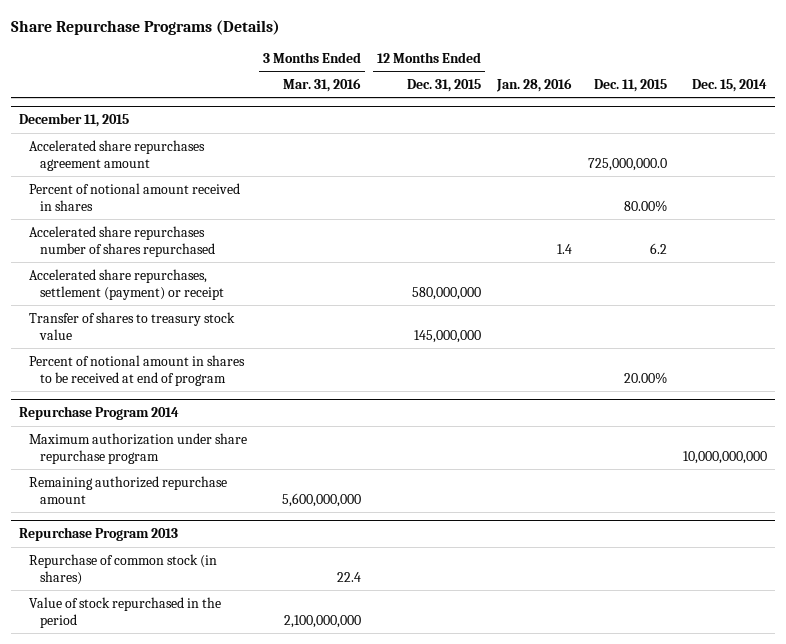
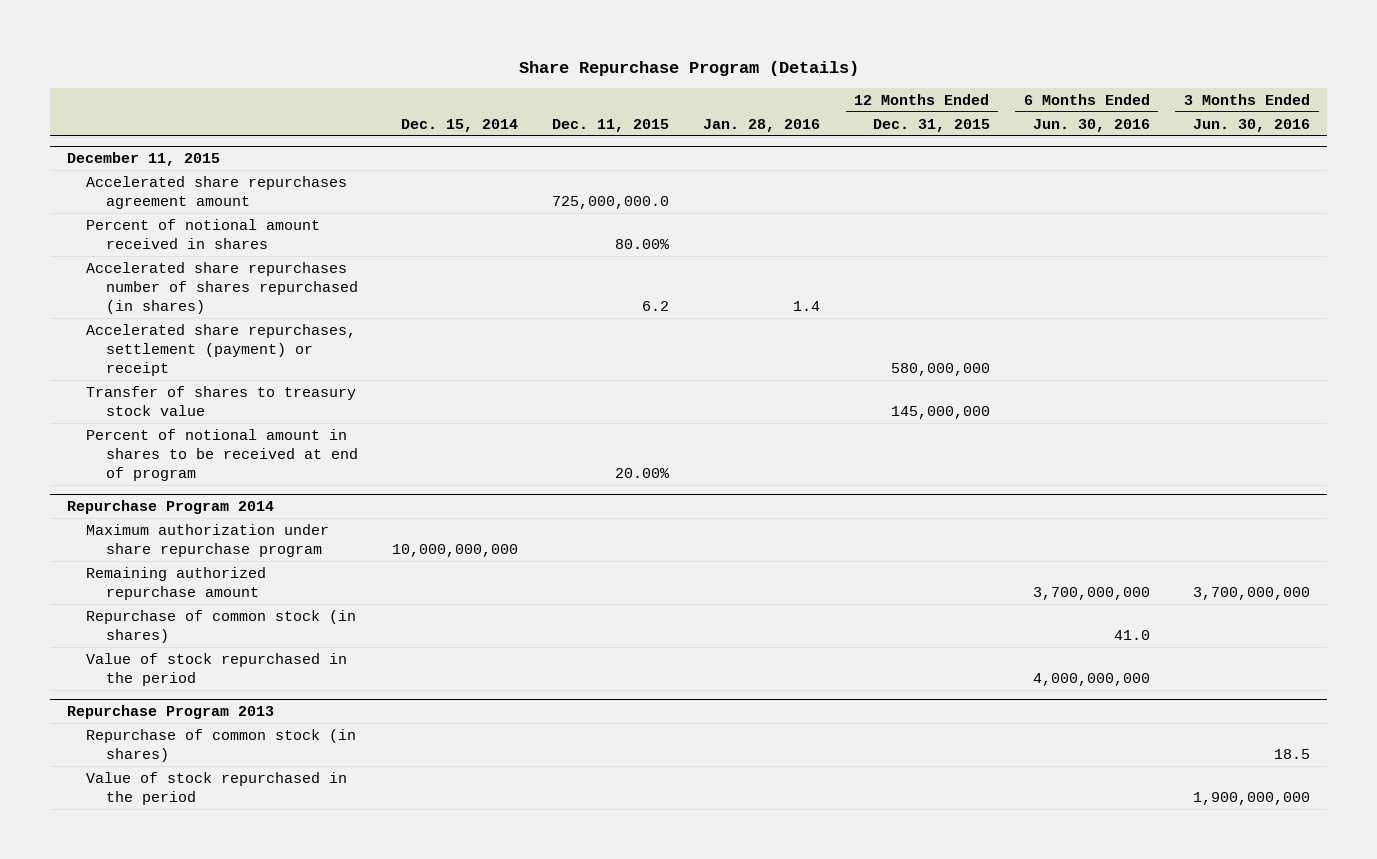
- Share Repurchase Programs (Details)
+ Share Repurchase Program (Details)
- | 3 Months Ended Mar. 31, 2016 | 12 Months Ended Dec. 31, 2015 | Jan. 28, 2016 | Dec. 11, 2015 | Dec. 15, 2014
+ | Dec. 15, 2014 | Dec. 11, 2015 | Jan. 28, 2016 | 12 Months Ended Dec. 31, 2015 | 6 Months Ended Jun. 30, 2016 | 3 Months Ended Jun. 30, 2016
@ December 11, 2015
- Accelerated share repurchases number of shares repurchased | | | 1.4 | 6.2 |
+ Accelerated share repurchases number of shares repurchased (in shares) | | 6.2 | 1.4 | | |
@ Repurchase Program 2014
+ Repurchase of common stock (in shares) | | | | | 41.0 |
+ Value of stock repurchased in the period | | | | | 4,000,000,000 |

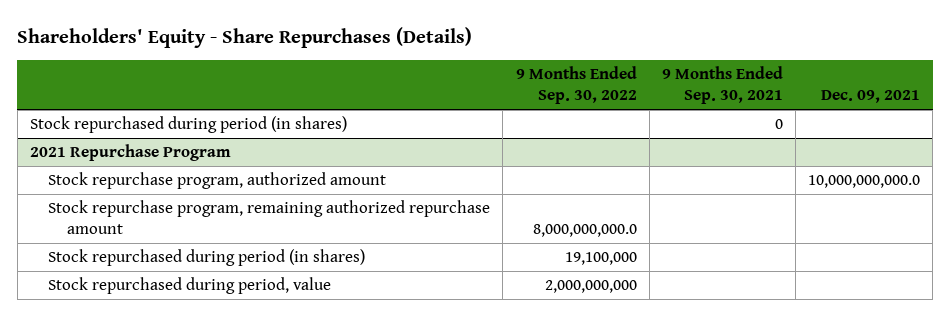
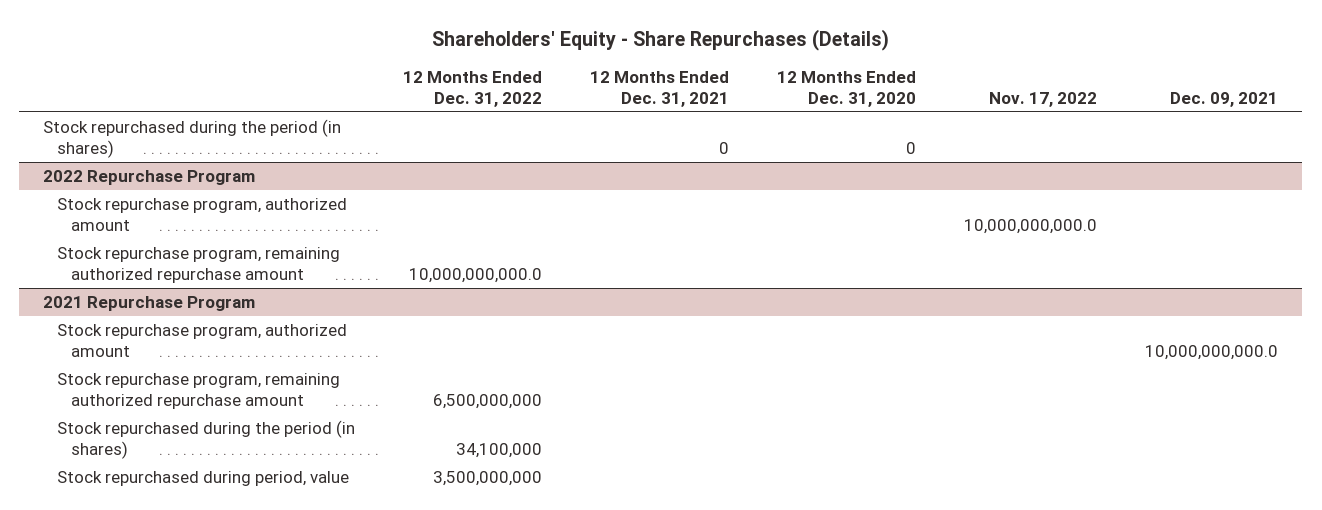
- | 9 Months Ended Sep. 30, 2022 | 9 Months Ended Sep. 30, 2021 | Dec. 09, 2021
+ | 12 Months Ended Dec. 31, 2022 | 12 Months Ended Dec. 31, 2021 | 12 Months Ended Dec. 31, 2020 | Nov. 17, 2022 | Dec. 09, 2021
- Stock repurchased during period (in shares) | | 0 |
+ Stock repurchased during the period (in shares) | | 0 | 0 | |
+ 2022 Repurchase Program
+ Stock repurchase program, authorized amount | | | | 10,000,000,000.0 |
+ Stock repurchase program, remaining authorized repurchase amount | 10,000,000,000.0 | | | |
@ 2021 Repurchase Program
- Stock repurchased during period (in shares) | 19,100,000 | |
+ Stock repurchased during the period (in shares) | 34,100,000 | | | |

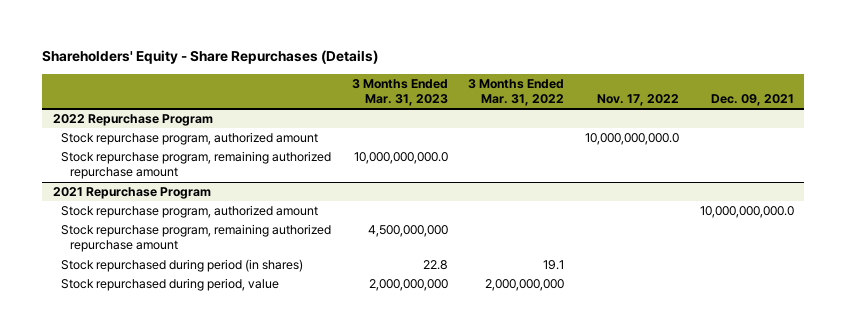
- | 12 Months Ended Dec. 31, 2022 | 12 Months Ended Dec. 31, 2021 | 12 Months Ended Dec. 31, 2020 | Nov. 17, 2022 | Dec. 09, 2021
+ | 3 Months Ended Mar. 31, 2023 | 3 Months Ended Mar. 31, 2022 | Nov. 17, 2022 | Dec. 09, 2021
- Stock repurchased during the period (in shares) | | 0 | 0 | |
@ 2021 Repurchase Program
- Stock repurchased during the period (in shares) | 34,100,000 | | | |
+ Stock repurchased during period (in shares) | 22.8 | 19.1 | |

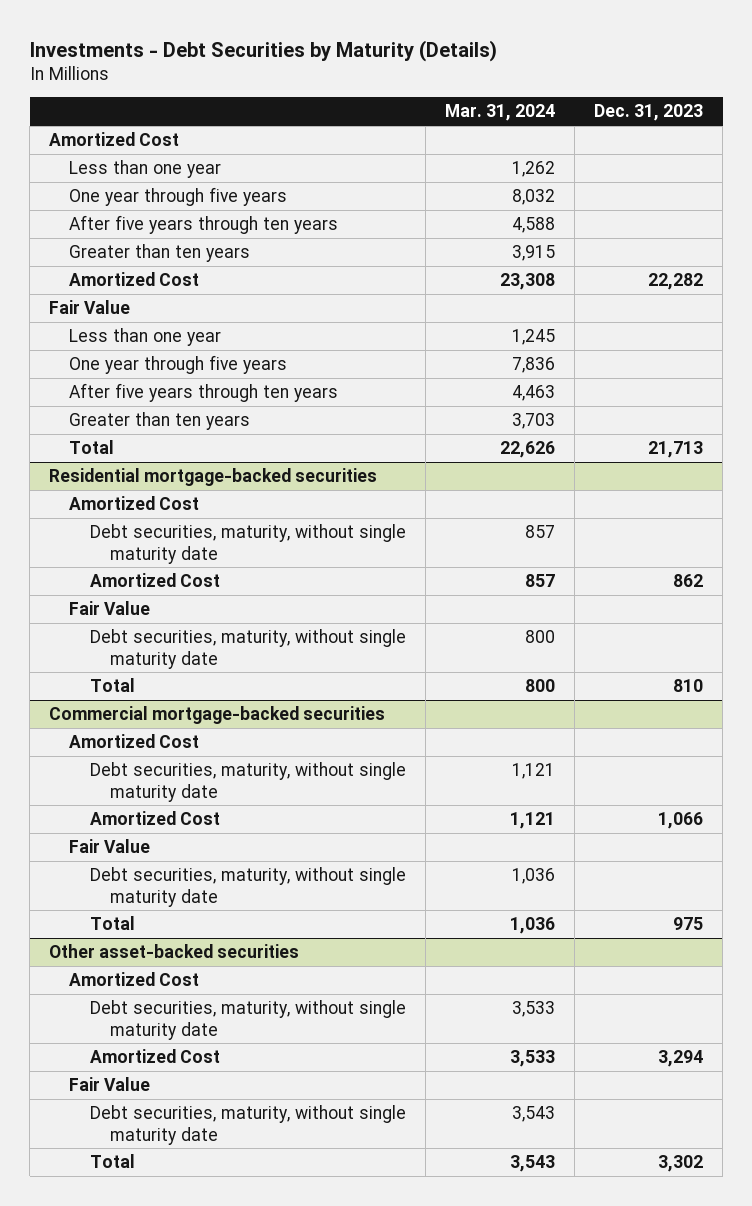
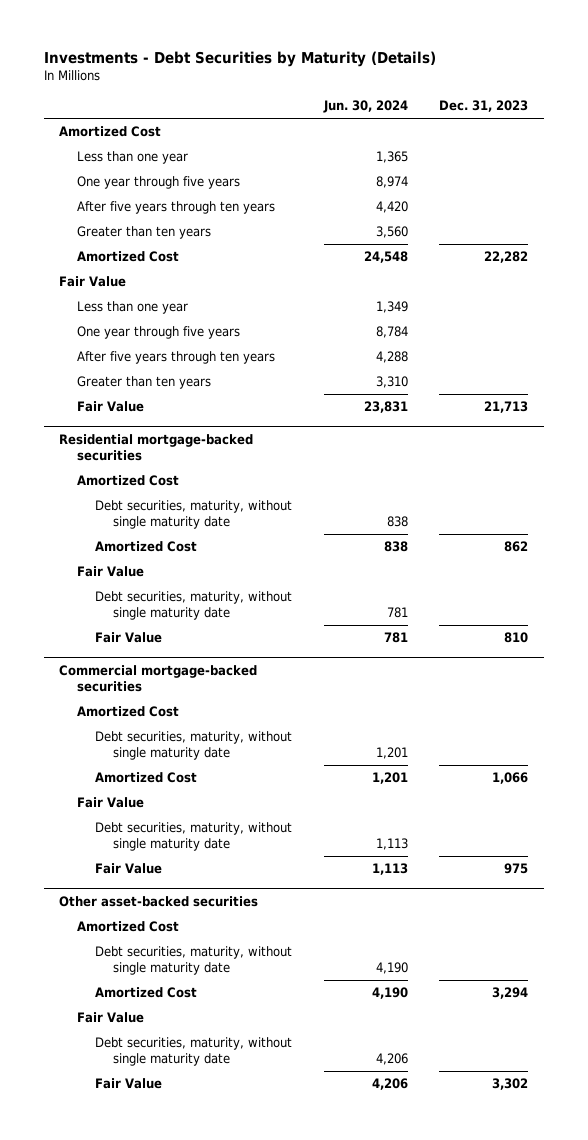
- | Mar. 31, 2024 | Dec. 31, 2023
+ | Jun. 30, 2024 | Dec. 31, 2023
- Total | 22,626 | 21,713
+ Fair Value | 23,831 | 21,713
@ Residential mortgage-backed securities
- Total | 800 | 810
+ Fair Value | 781 | 810
@ Commercial mortgage-backed securities
- Total | 1,036 | 975
+ Fair Value | 1,113 | 975
@ Other asset-backed securities
- Total | 3,543 | 3,302
+ Fair Value | 4,206 | 3,302

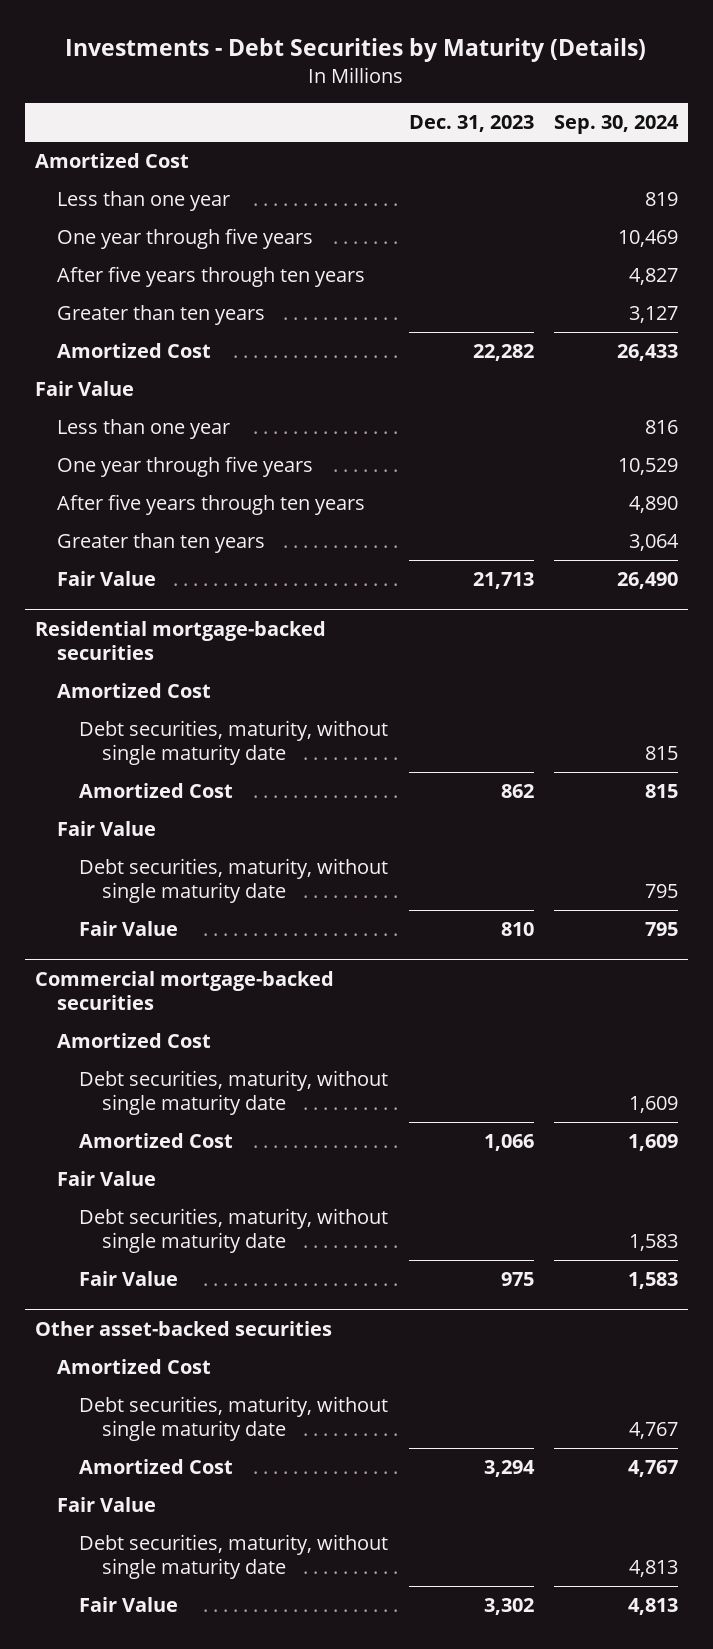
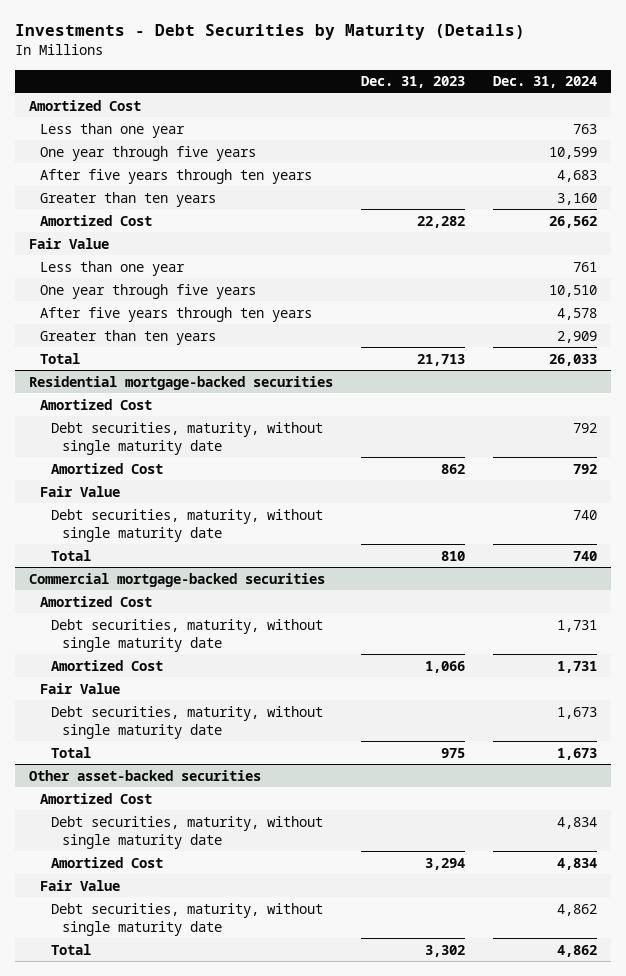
- | Dec. 31, 2023 | Sep. 30, 2024
+ | Dec. 31, 2023 | Dec. 31, 2024
- Fair Value | 21,713 | 26,490
+ Total | 21,713 | 26,033
@ Residential mortgage-backed securities
- Fair Value | 810 | 795
+ Total | 810 | 740
@ Commercial mortgage-backed securities
- Fair Value | 975 | 1,583
+ Total | 975 | 1,673
@ Other asset-backed securities
- Fair Value | 3,302 | 4,813
+ Total | 3,302 | 4,862

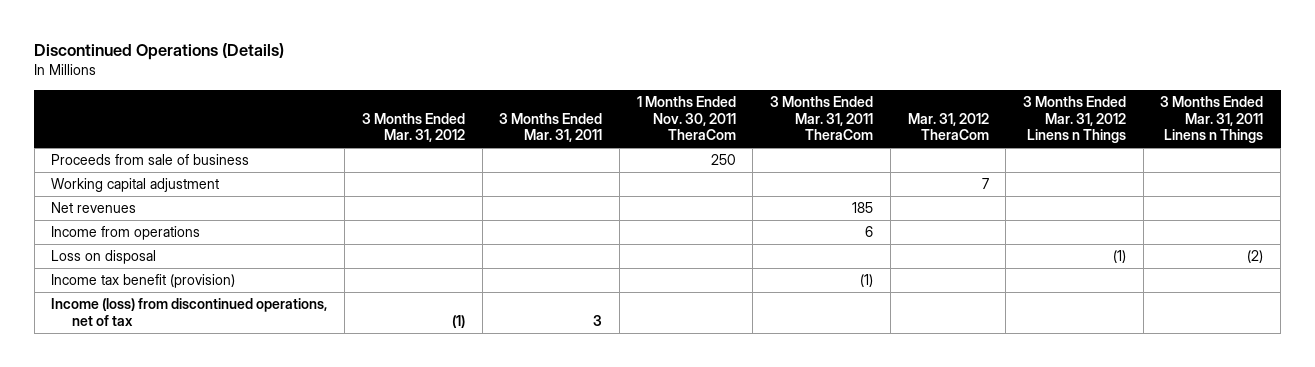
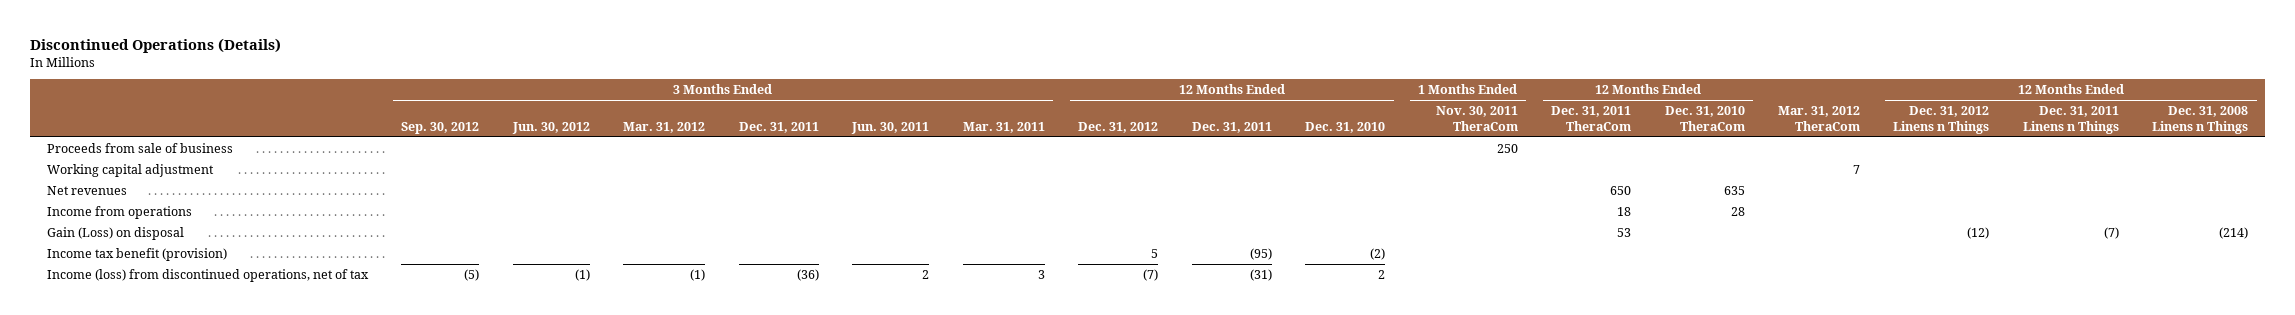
- | 3 Months Ended Mar. 31, 2012 | 3 Months Ended Mar. 31, 2011 | 1 Months Ended Nov. 30, 2011 TheraCom | 3 Months Ended Mar. 31, 2011 TheraCom | Mar. 31, 2012 TheraCom | 3 Months Ended Mar. 31, 2012 Linens n Things | 3 Months Ended Mar. 31, 2011 Linens n Things
+ | 3 Months Ended Sep. 30, 2012 | 3 Months Ended Jun. 30, 2012 | 3 Months Ended Mar. 31, 2012 | 3 Months Ended Dec. 31, 2011 | 3 Months Ended Jun. 30, 2011 | 3 Months Ended Mar. 31, 2011 | 12 Months Ended Dec. 31, 2012 | 12 Months Ended Dec. 31, 2011 | 12 Months Ended Dec. 31, 2010 | 1 Months Ended Nov. 30, 2011 TheraCom | 12 Months Ended Dec. 31, 2011 TheraCom | 12 Months Ended Dec. 31, 2010 TheraCom | Mar. 31, 2012 TheraCom | 12 Months Ended Dec. 31, 2012 Linens n Things | 12 Months Ended Dec. 31, 2011 Linens n Things | 12 Months Ended Dec. 31, 2008 Linens n Things
- Loss on disposal | | | | | | (1) | (2)
+ Gain (Loss) on disposal | | | | | | | | | | | 53 | | | (12) | (7) | (214)

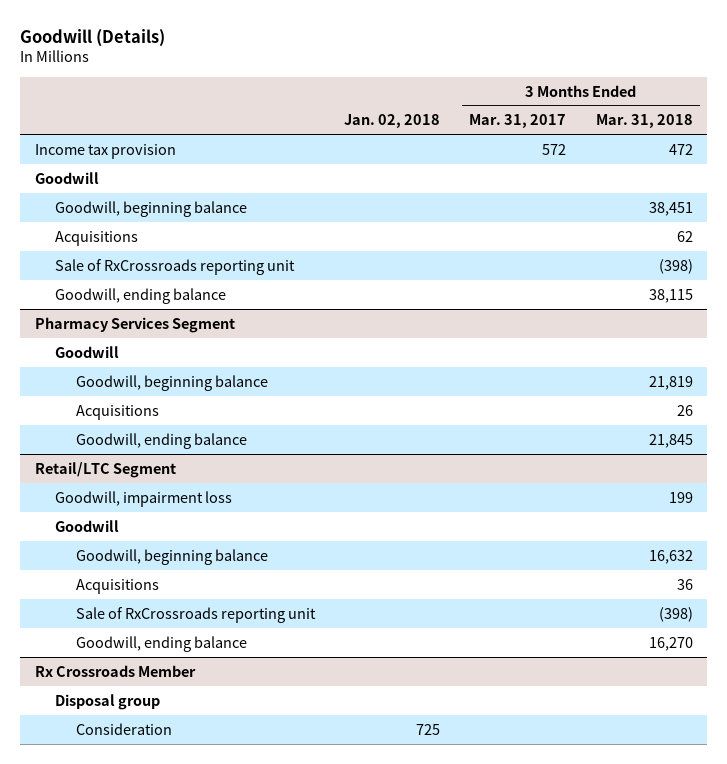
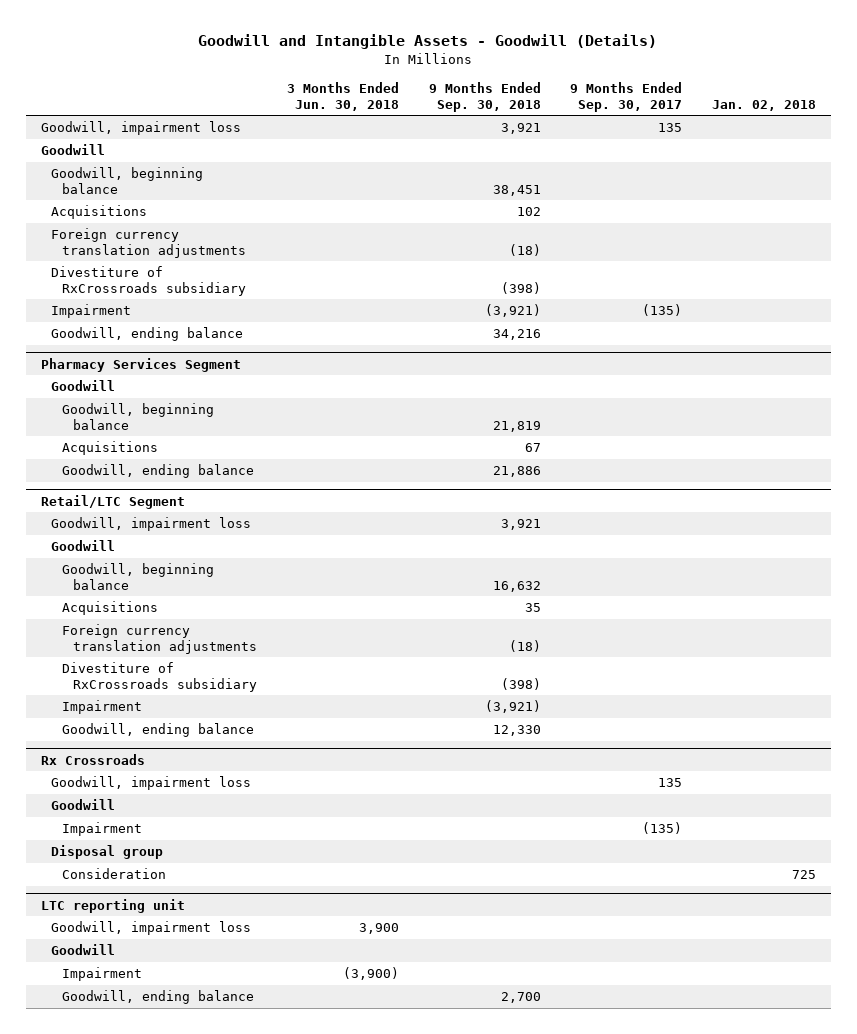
- Goodwill (Details)
+ Goodwill and Intangible Assets - Goodwill (Details)
- | Jan. 02, 2018 | 3 Months Ended Mar. 31, 2017 | 3 Months Ended Mar. 31, 2018
+ | 3 Months Ended Jun. 30, 2018 | 9 Months Ended Sep. 30, 2018 | 9 Months Ended Sep. 30, 2017 | Jan. 02, 2018
- Income tax provision | | 572 | 472
+ Goodwill, impairment loss | | 3,921 | 135 |
- Sale of RxCrossroads reporting unit | | | (398)
+ Foreign currency translation adjustments | | (18) | |
+ Divestiture of RxCrossroads subsidiary | | (398) | |
+ Impairment | | (3,921) | (135) |
@ Retail/LTC Segment
- Sale of RxCrossroads reporting unit | | | (398)
+ Foreign currency translation adjustments | | (18) | |
+ Divestiture of RxCrossroads subsidiary | | (398) | |
+ Impairment | | (3,921) | |
- Rx Crossroads Member
+ Rx Crossroads
+ Goodwill, impairment loss | | | 135 |
+ Goodwill
+ Impairment | | | (135) |
+ LTC reporting unit
+ Goodwill, impairment loss | 3,900 | | |
+ Goodwill
+ Impairment | (3,900) | | |
+ Goodwill, ending balance | | 2,700 | |

